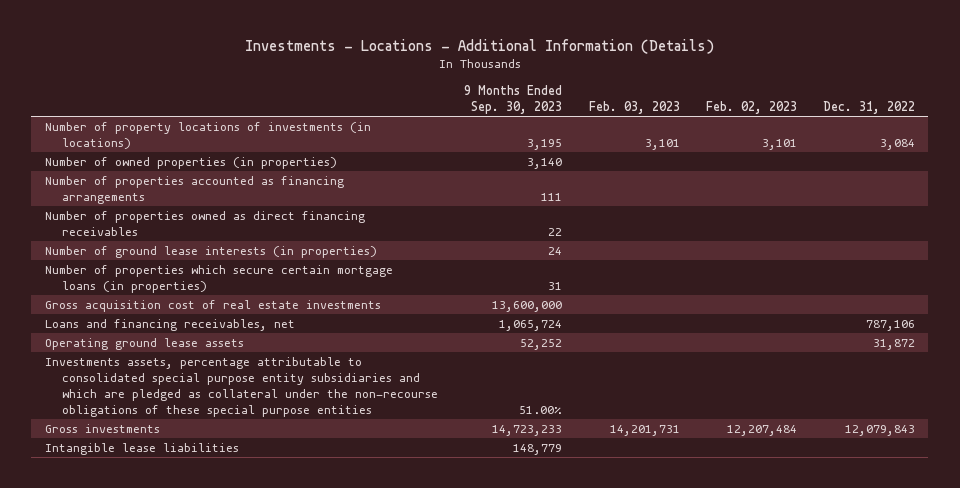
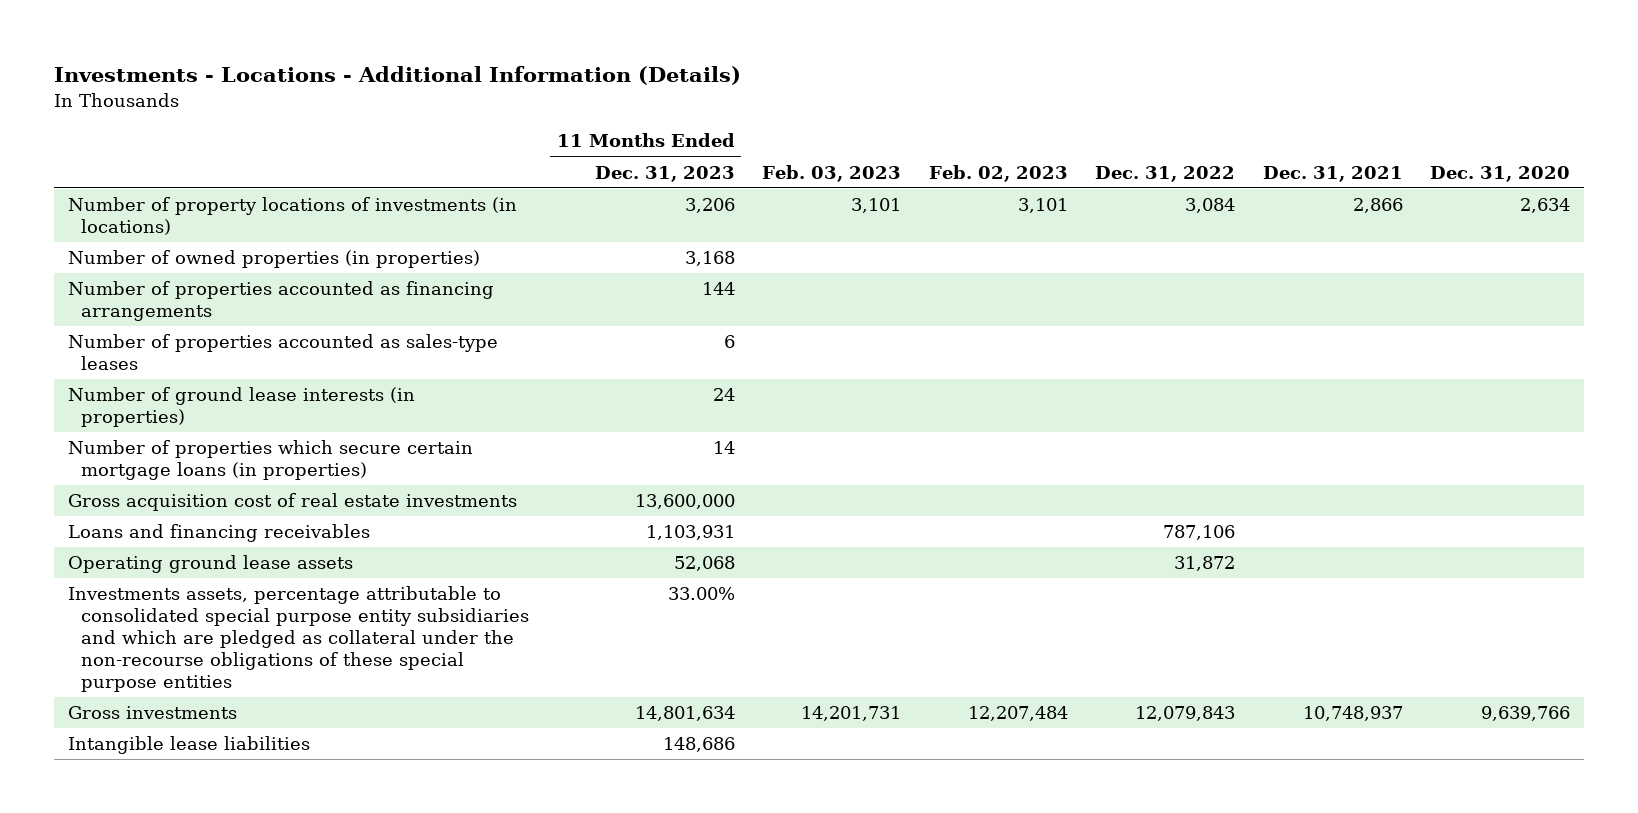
- | 9 Months Ended Sep. 30, 2023 | Feb. 03, 2023 | Feb. 02, 2023 | Dec. 31, 2022
+ | 11 Months Ended Dec. 31, 2023 | Feb. 03, 2023 | Feb. 02, 2023 | Dec. 31, 2022 | Dec. 31, 2021 | Dec. 31, 2020
- Number of properties owned as direct financing receivables | 22 | | |
+ Number of properties accounted as sales-type leases | 6 | | | | |
- Loans and financing receivables, net | 1,065,724 | | | 787,106
+ Loans and financing receivables | 1,103,931 | | | 787,106 | |

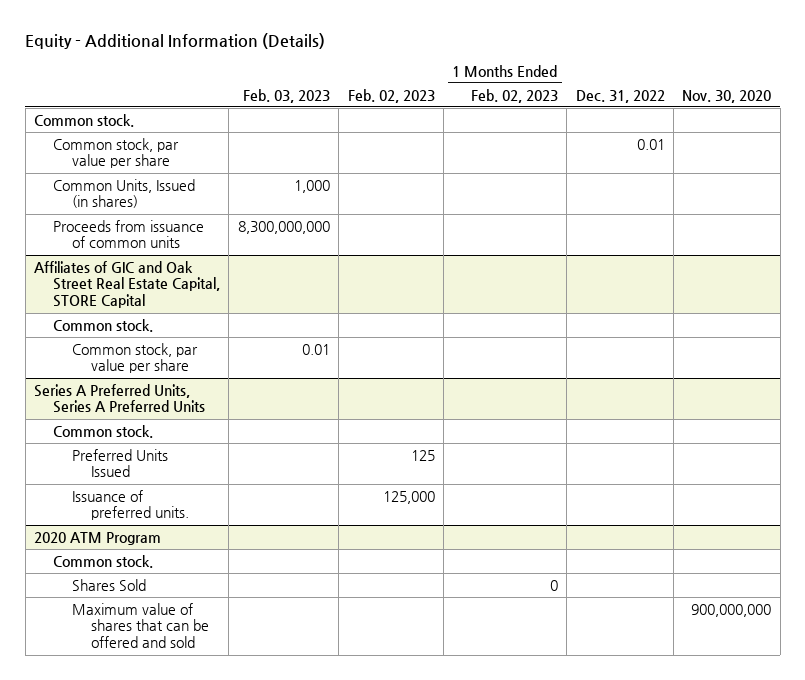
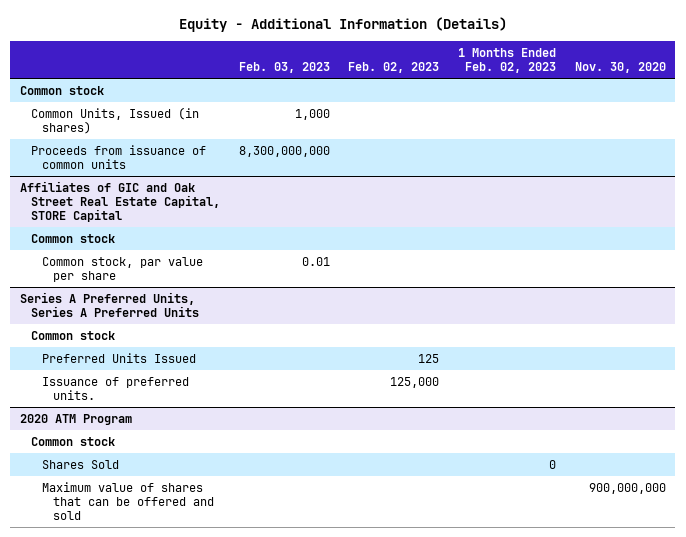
- | Feb. 03, 2023 | Feb. 02, 2023 | 1 Months Ended Feb. 02, 2023 | Dec. 31, 2022 | Nov. 30, 2020
+ | Feb. 03, 2023 | Feb. 02, 2023 | 1 Months Ended Feb. 02, 2023 | Nov. 30, 2020
- Common stock.
- Common stock, par value per share | | | | 0.01 |
+ Common stock
@ Affiliates of GIC and Oak Street Real Estate Capital, STORE Capital
- Common stock.
+ Common stock
@ Series A Preferred Units, Series A Preferred Units
- Common stock.
+ Common stock
@ 2020 ATM Program
- Common stock.
+ Common stock

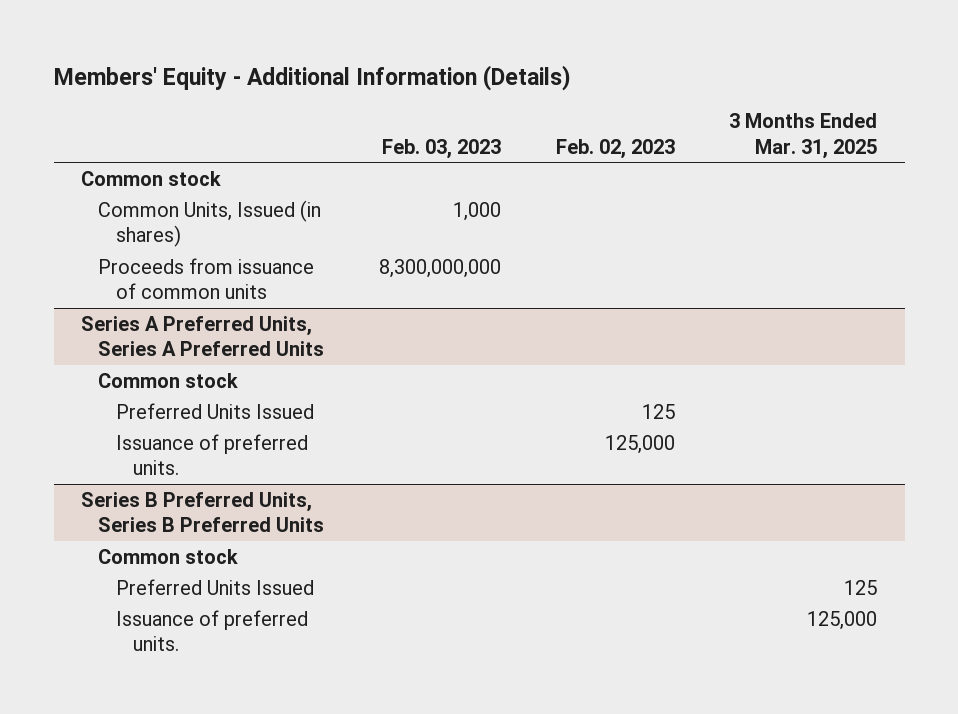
- Equity - Additional Information (Details)
+ Members' Equity - Additional Information (Details)
- | Feb. 03, 2023 | Feb. 02, 2023 | 1 Months Ended Feb. 02, 2023 | Nov. 30, 2020
+ | Feb. 03, 2023 | Feb. 02, 2023 | 3 Months Ended Mar. 31, 2025
- Affiliates of GIC and Oak Street Real Estate Capital, STORE Capital
- Common stock
- Common stock, par value per share | 0.01 | | |
- 2020 ATM Program
- Common stock
- Shares Sold | | | 0 |
- Maximum value of shares that can be offered and sold | | | | 900,000,000
+ Series B Preferred Units, Series B Preferred Units
+ Common stock
+ Preferred Units Issued | | | 125
+ Issuance of preferred units. | | | 125,000

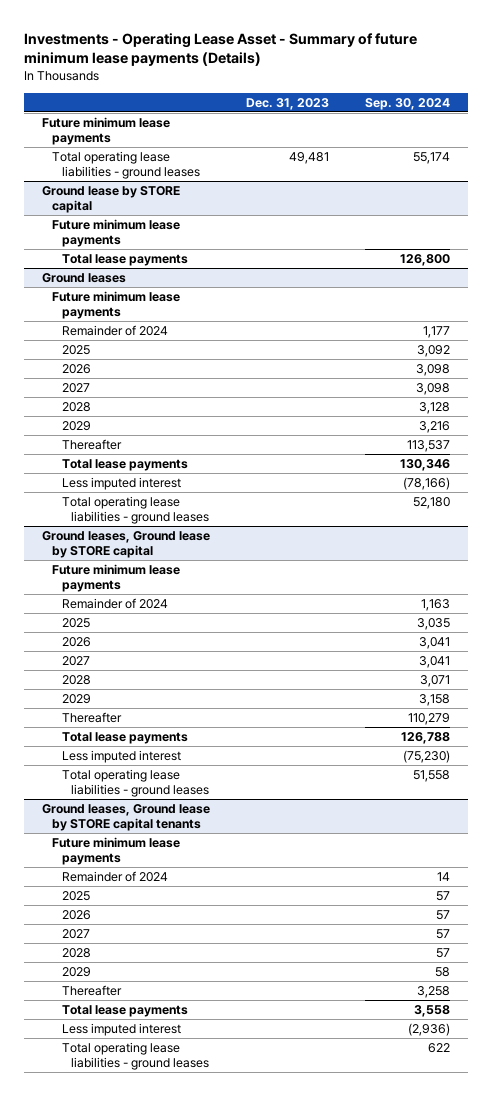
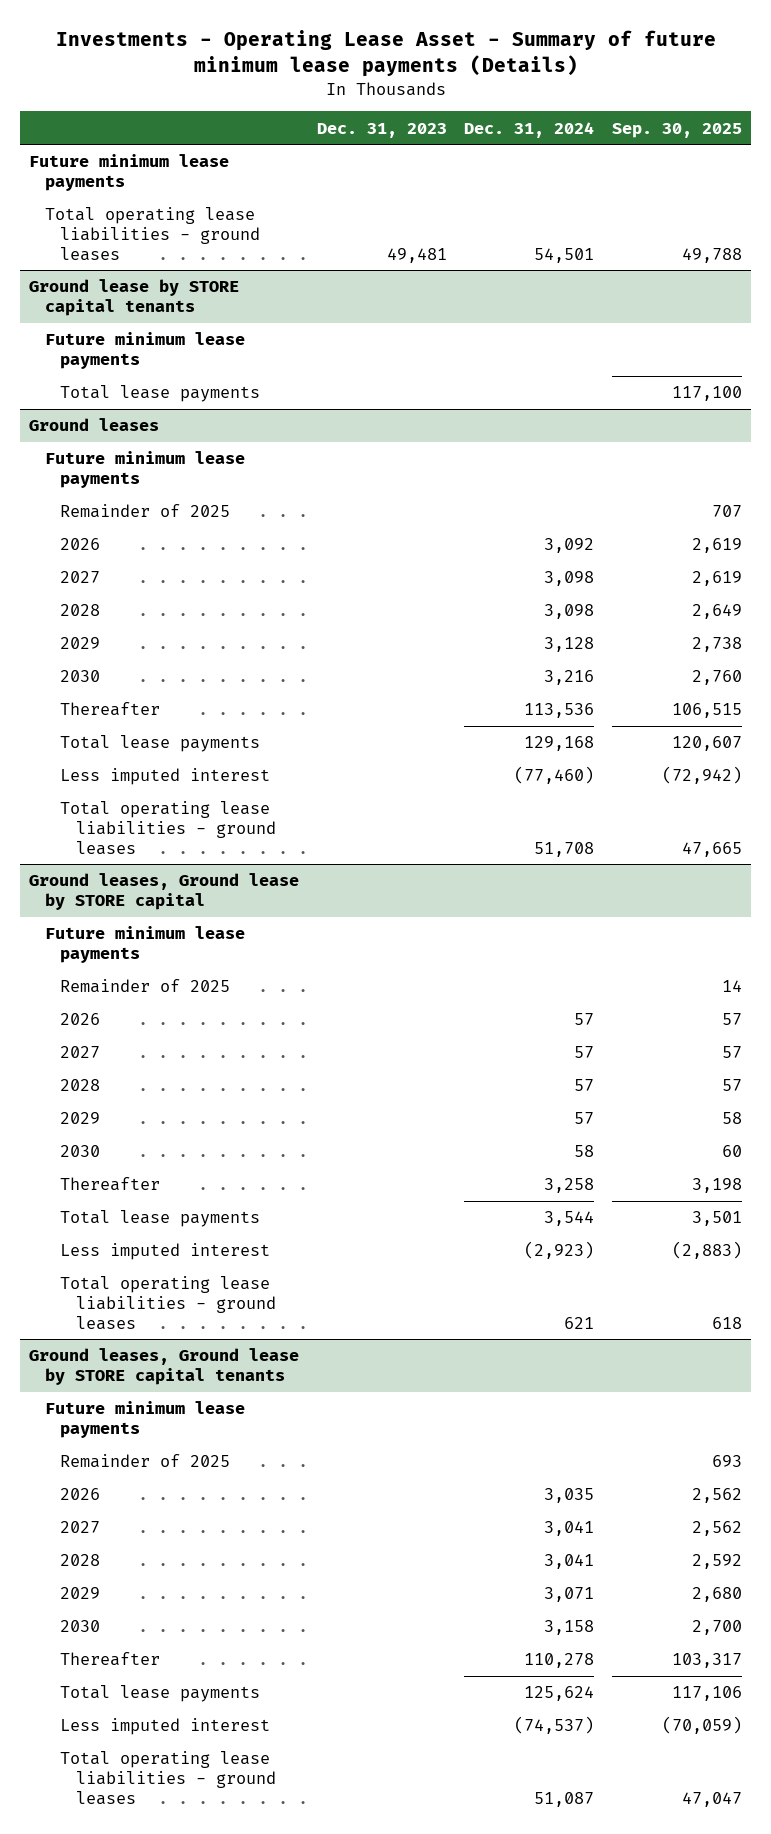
- | Dec. 31, 2023 | Sep. 30, 2024
+ | Dec. 31, 2023 | Dec. 31, 2024 | Sep. 30, 2025
- Ground lease by STORE capital
- Future minimum lease payments
- Total lease payments | | 126,800
+ Ground lease by STORE capital tenants
+ Future minimum lease payments
+ Total lease payments | | | 117,100
@ Ground leases
- Remainder of 2024 | | 1,177
- 2025 | | 3,092
+ Remainder of 2025 | | | 707
+ 2030 | | 3,216 | 2,760
@ Ground leases, Ground lease by STORE capital
- Remainder of 2024 | | 1,163
- 2025 | | 3,035
+ Remainder of 2025 | | | 14
+ 2030 | | 58 | 60
@ Ground leases, Ground lease by STORE capital tenants
- Remainder of 2024 | | 14
- 2025 | | 57
+ Remainder of 2025 | | | 693
+ 2030 | | 3,158 | 2,700

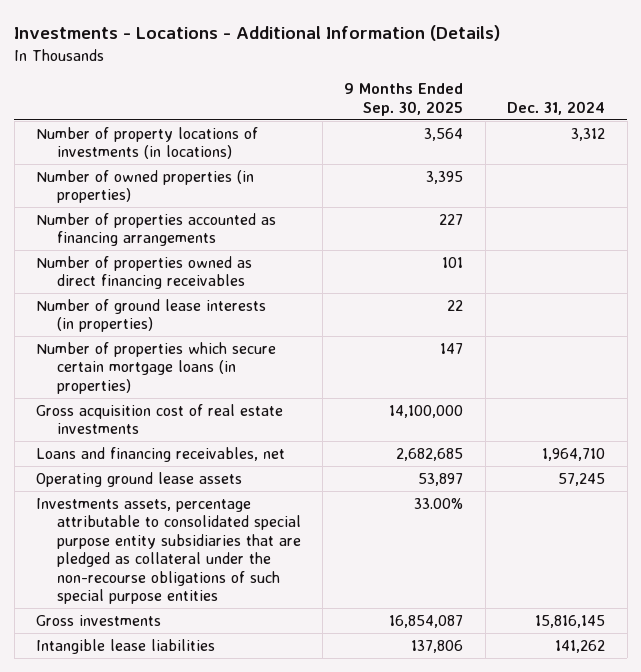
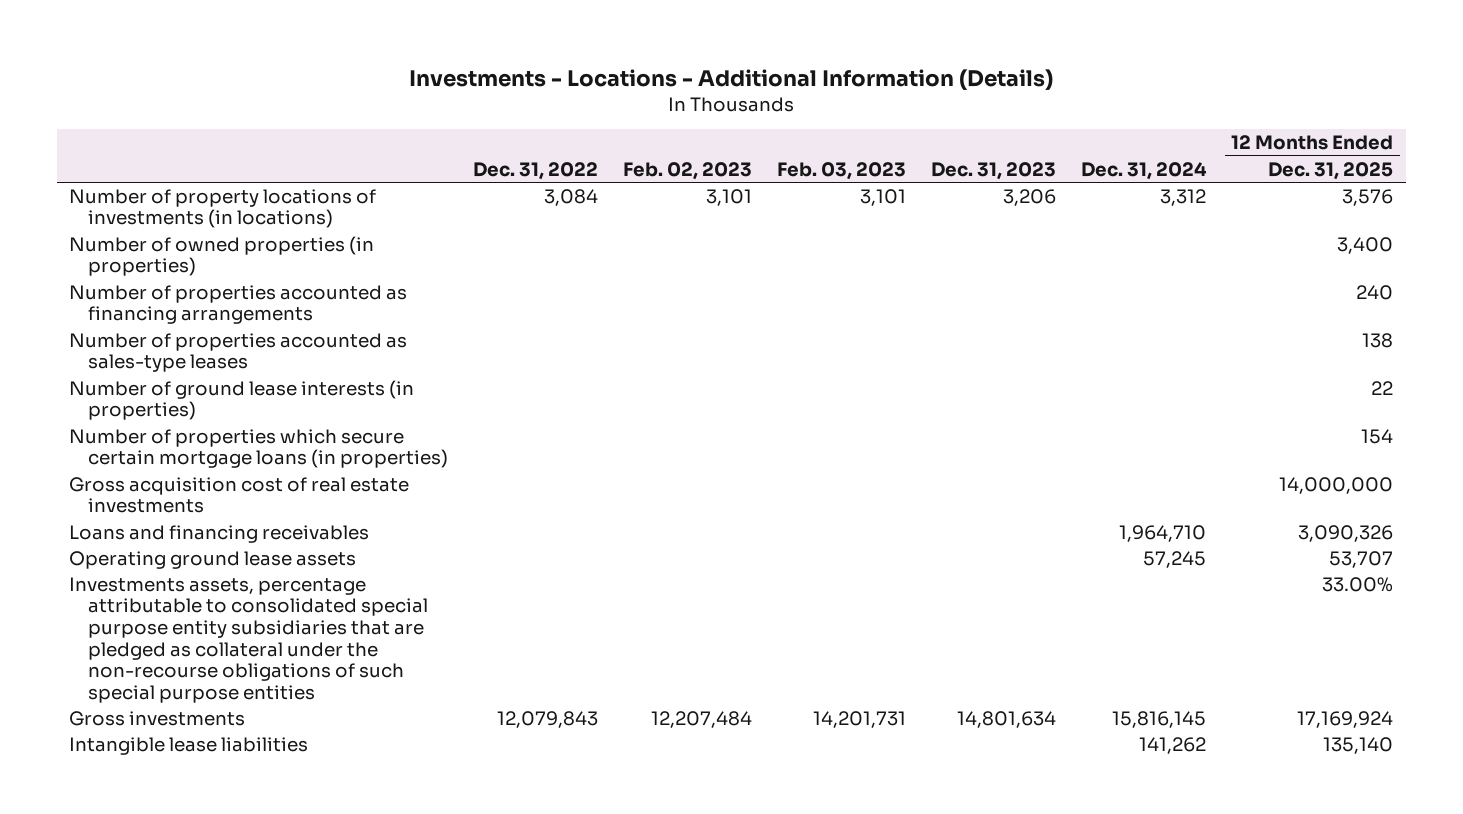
- | 9 Months Ended Sep. 30, 2025 | Dec. 31, 2024
+ | Dec. 31, 2022 | Feb. 02, 2023 | Feb. 03, 2023 | Dec. 31, 2023 | Dec. 31, 2024 | 12 Months Ended Dec. 31, 2025
- Number of properties owned as direct financing receivables | 101 |
+ Number of properties accounted as sales-type leases | | | | | | 138
- Loans and financing receivables, net | 2,682,685 | 1,964,710
+ Loans and financing receivables | | | | | 1,964,710 | 3,090,326

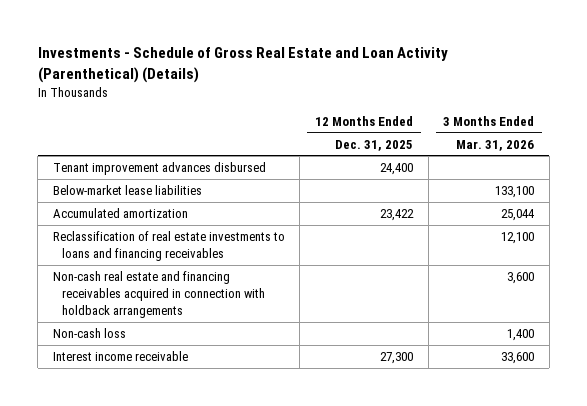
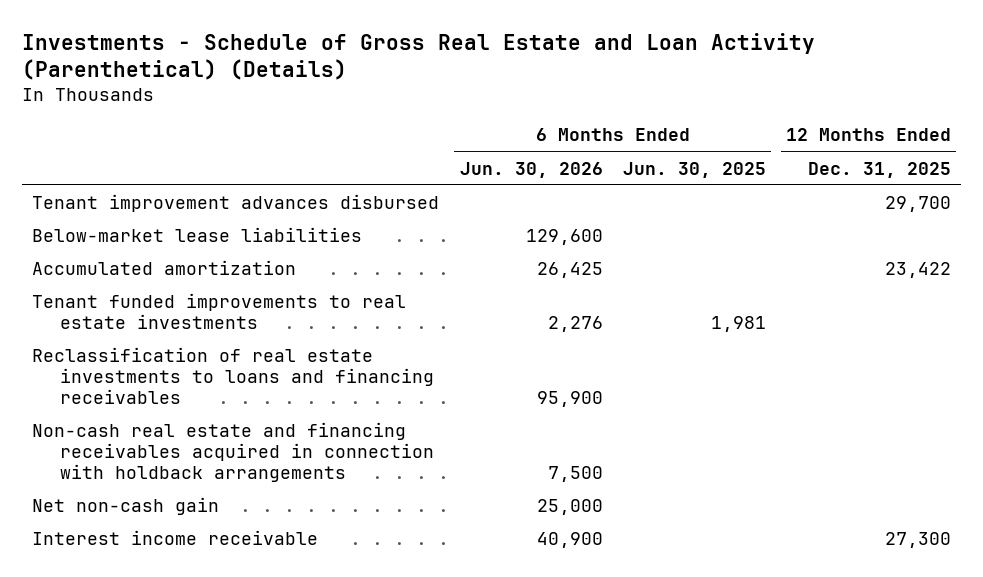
- | 12 Months Ended Dec. 31, 2025 | 3 Months Ended Mar. 31, 2026
+ | 6 Months Ended Jun. 30, 2026 | 6 Months Ended Jun. 30, 2025 | 12 Months Ended Dec. 31, 2025
- Tenant improvement advances disbursed | 24,400 |
+ Tenant improvement advances disbursed | | | 29,700
+ Tenant funded improvements to real estate investments | 2,276 | 1,981 |
- Non-cash loss | | 1,400
+ Net non-cash gain | 25,000 | |

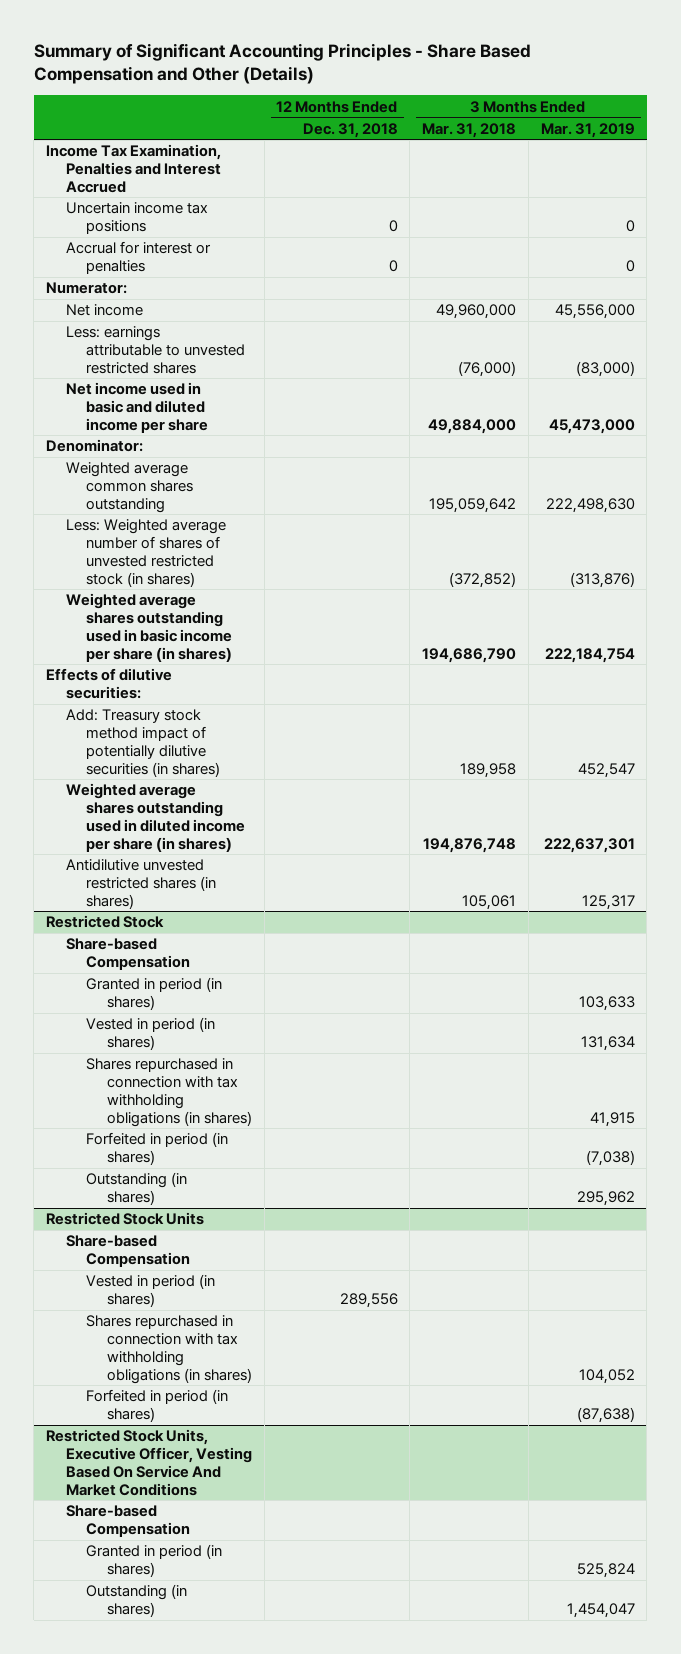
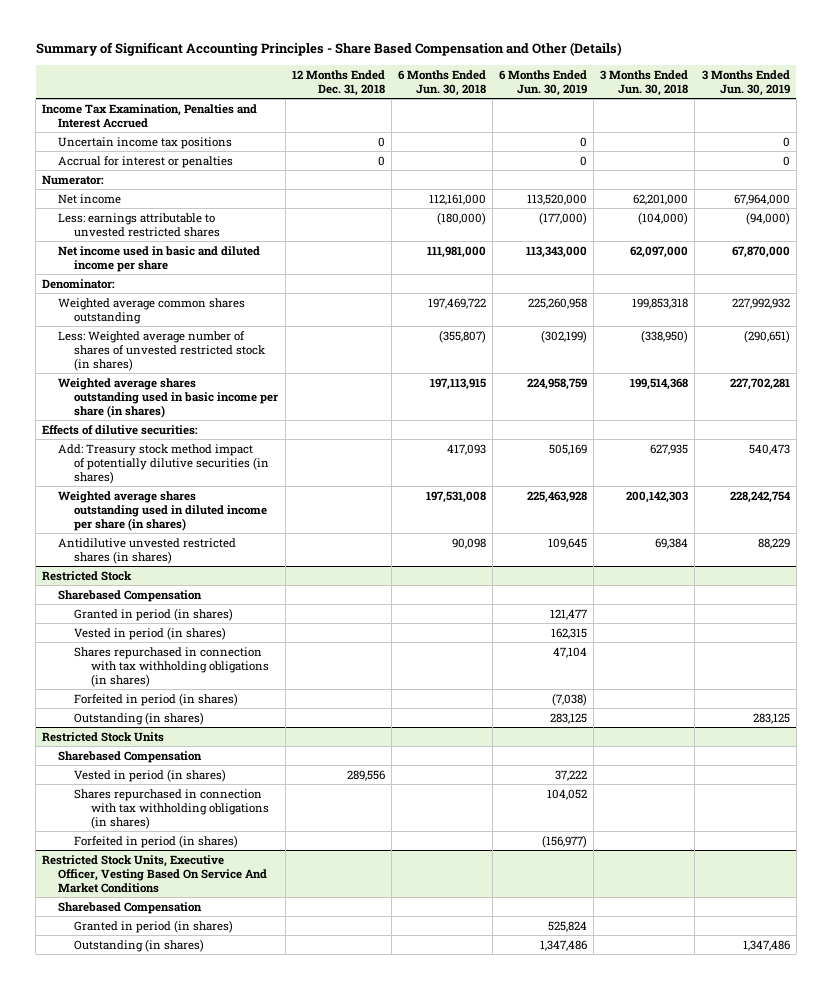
- | 12 Months Ended Dec. 31, 2018 | 3 Months Ended Mar. 31, 2018 | 3 Months Ended Mar. 31, 2019
+ | 12 Months Ended Dec. 31, 2018 | 6 Months Ended Jun. 30, 2018 | 6 Months Ended Jun. 30, 2019 | 3 Months Ended Jun. 30, 2018 | 3 Months Ended Jun. 30, 2019
@ Restricted Stock
- Share-based Compensation
+ Sharebased Compensation
@ Restricted Stock Units
- Share-based Compensation
+ Sharebased Compensation
@ Restricted Stock Units, Executive Officer, Vesting Based On Service And Market Conditions
- Share-based Compensation
+ Sharebased Compensation

